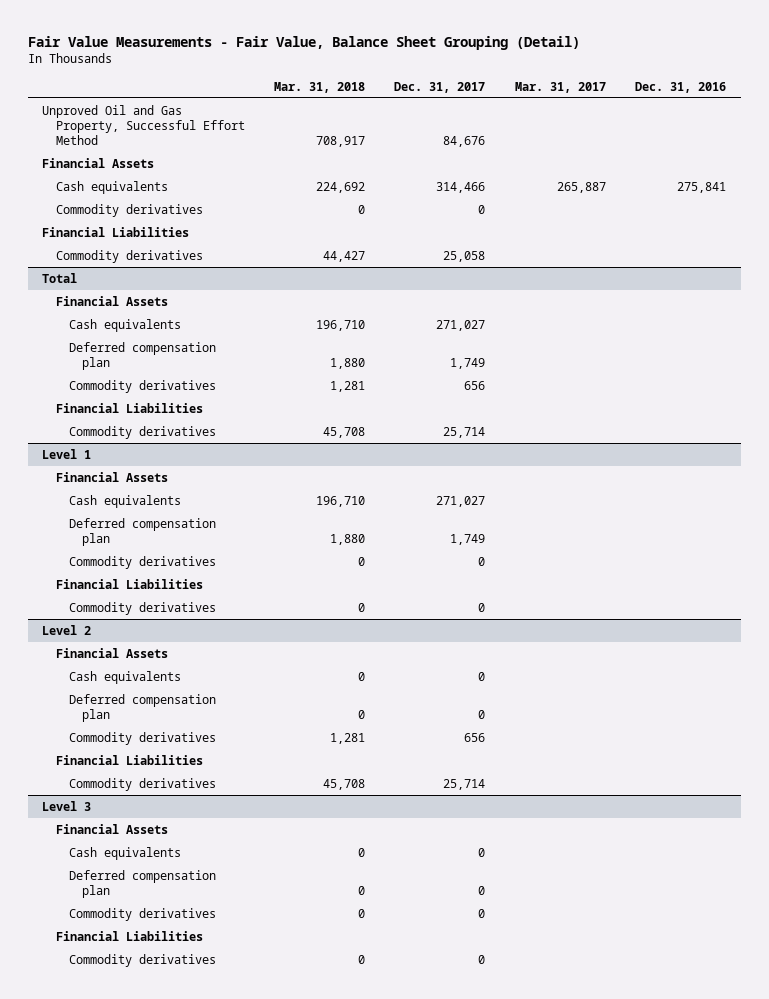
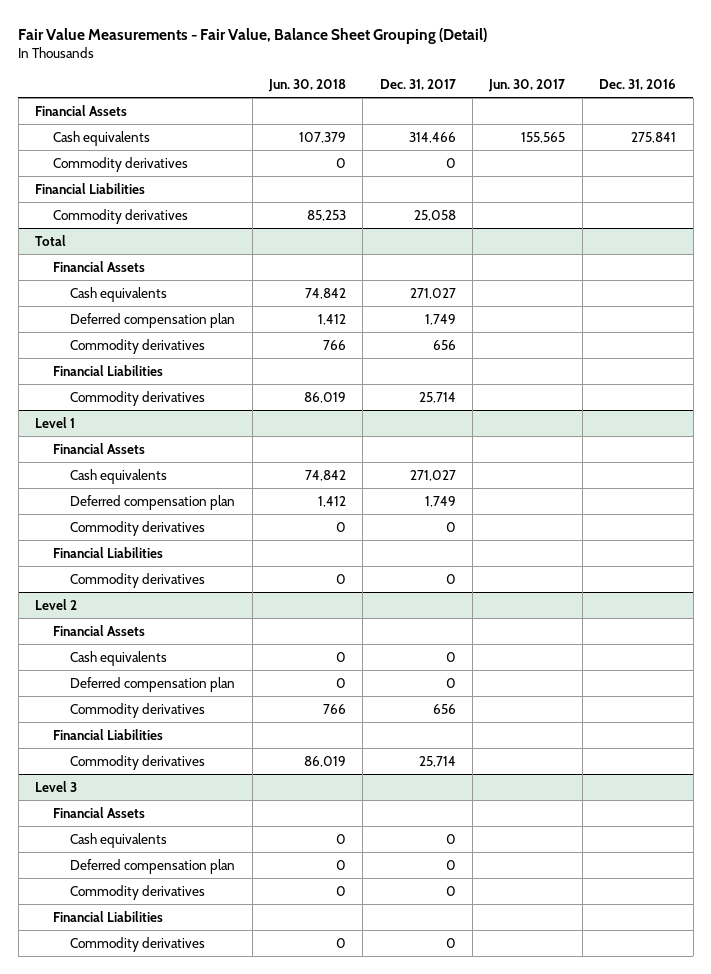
- | Mar. 31, 2018 | Dec. 31, 2017 | Mar. 31, 2017 | Dec. 31, 2016
+ | Jun. 30, 2018 | Dec. 31, 2017 | Jun. 30, 2017 | Dec. 31, 2016
- Unproved Oil and Gas Property, Successful Effort Method | 708,917 | 84,676 | |

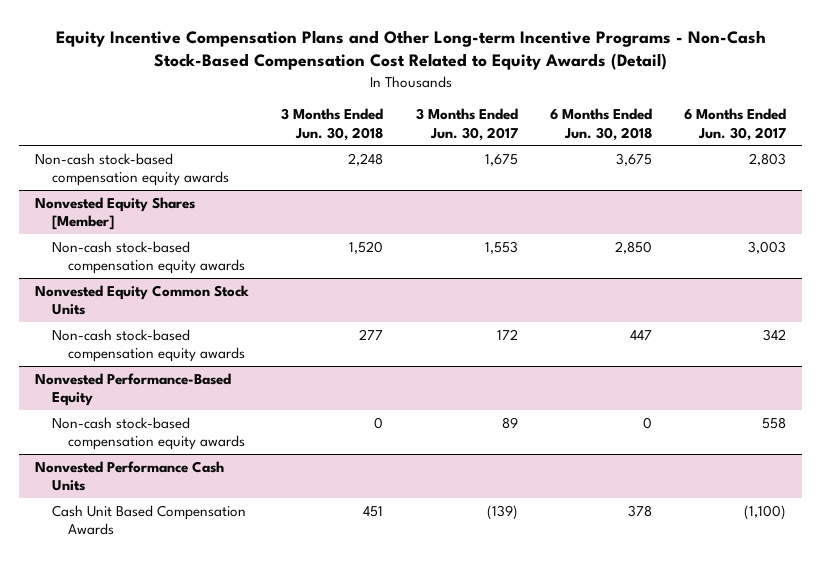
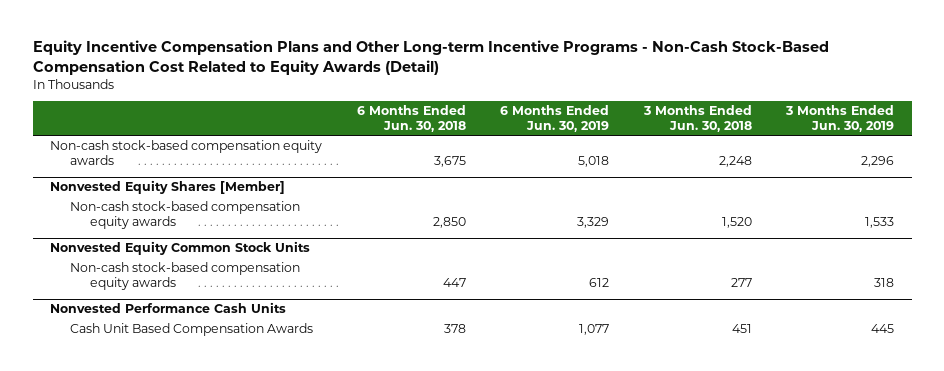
- | 3 Months Ended Jun. 30, 2018 | 3 Months Ended Jun. 30, 2017 | 6 Months Ended Jun. 30, 2018 | 6 Months Ended Jun. 30, 2017
+ | 6 Months Ended Jun. 30, 2018 | 6 Months Ended Jun. 30, 2019 | 3 Months Ended Jun. 30, 2018 | 3 Months Ended Jun. 30, 2019
- Nonvested Performance-Based Equity
- Non-cash stock-based compensation equity awards | 0 | 89 | 0 | 558

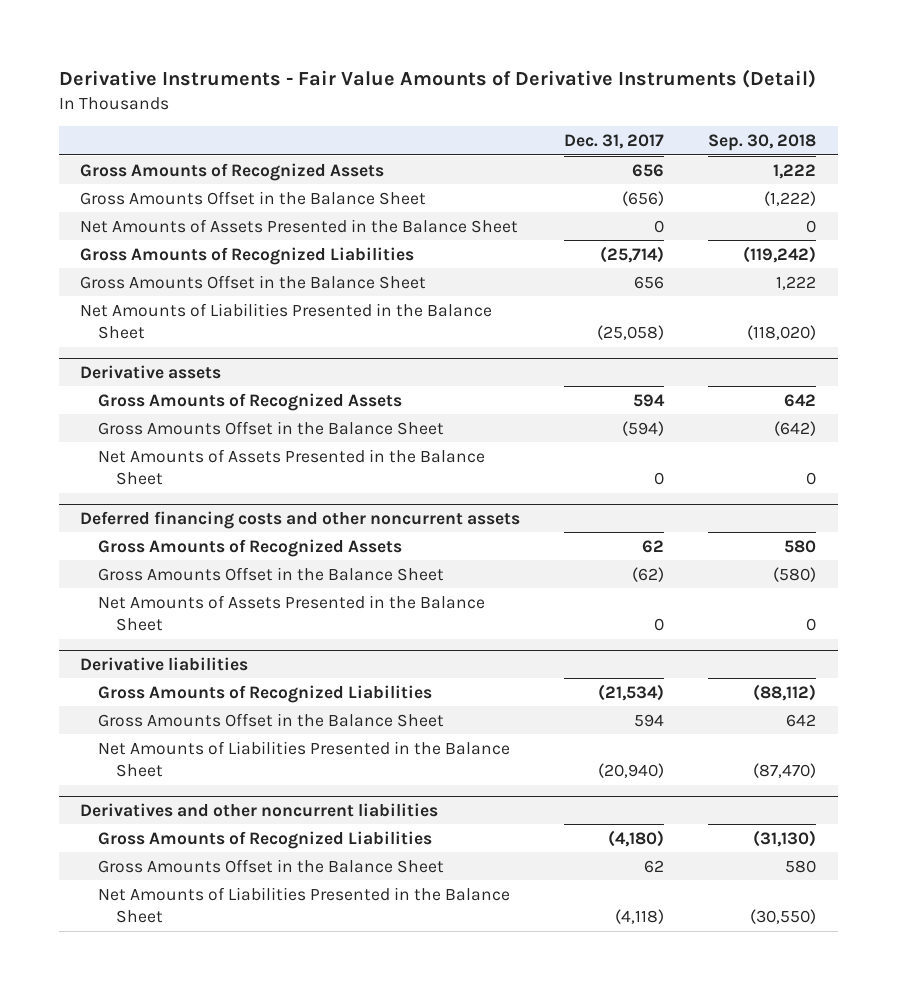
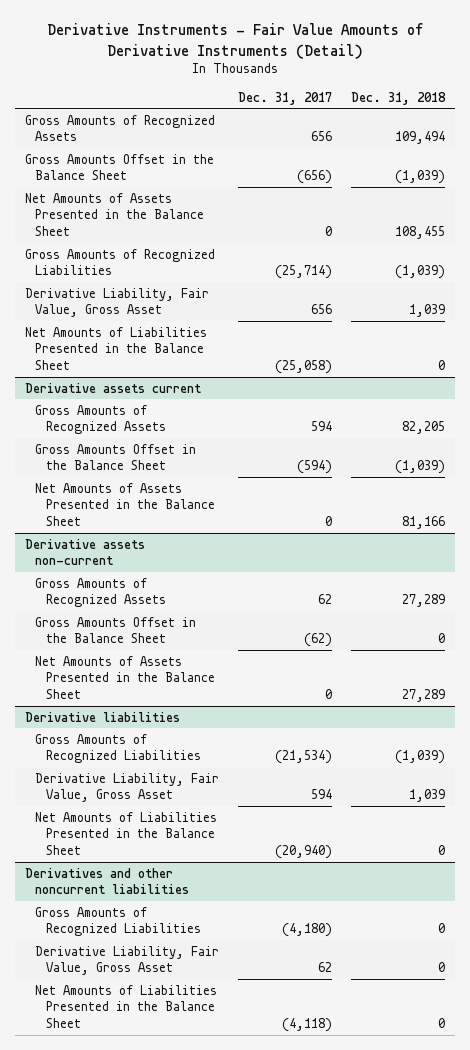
- | Dec. 31, 2017 | Sep. 30, 2018
+ | Dec. 31, 2017 | Dec. 31, 2018
- Gross Amounts Offset in the Balance Sheet | 656 | 1,222
+ Derivative Liability, Fair Value, Gross Asset | 656 | 1,039
- Derivative assets
+ Derivative assets current
- Deferred financing costs and other noncurrent assets
+ Derivative assets non-current
@ Derivative liabilities
- Gross Amounts Offset in the Balance Sheet | 594 | 642
+ Derivative Liability, Fair Value, Gross Asset | 594 | 1,039
@ Derivatives and other noncurrent liabilities
- Gross Amounts Offset in the Balance Sheet | 62 | 580
+ Derivative Liability, Fair Value, Gross Asset | 62 | 0

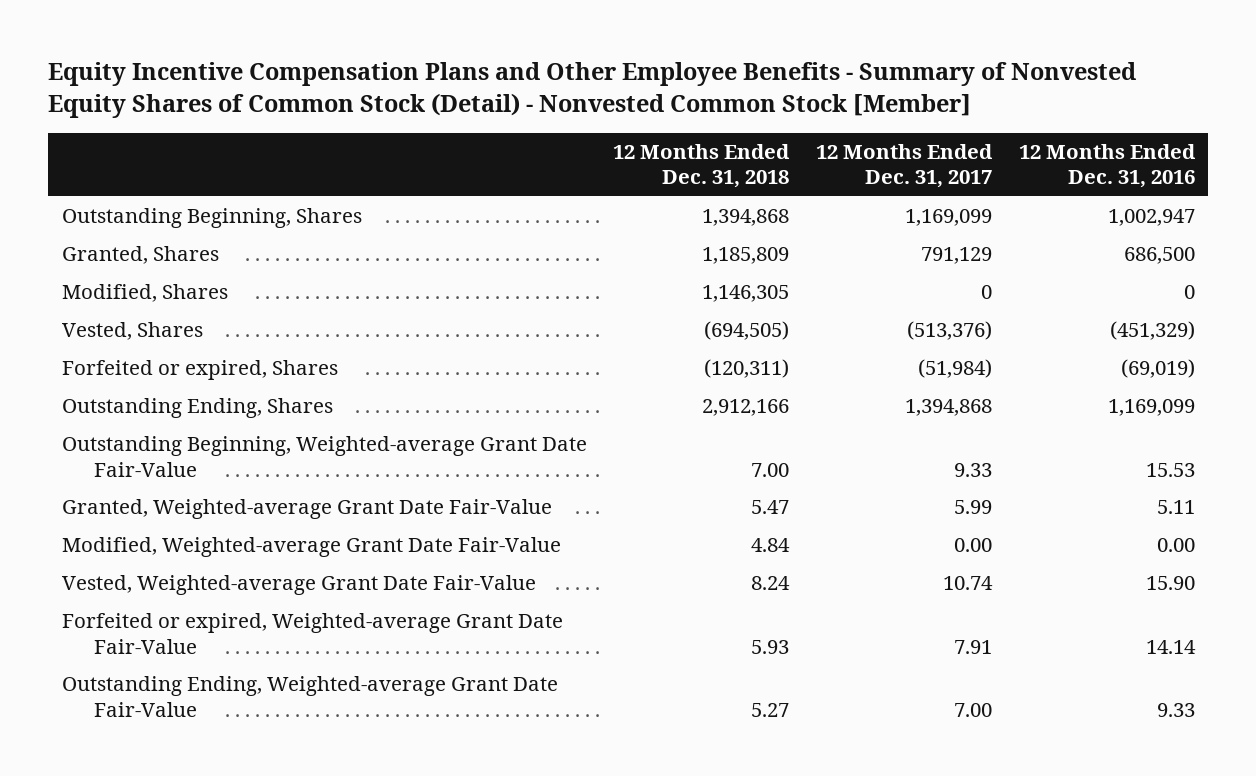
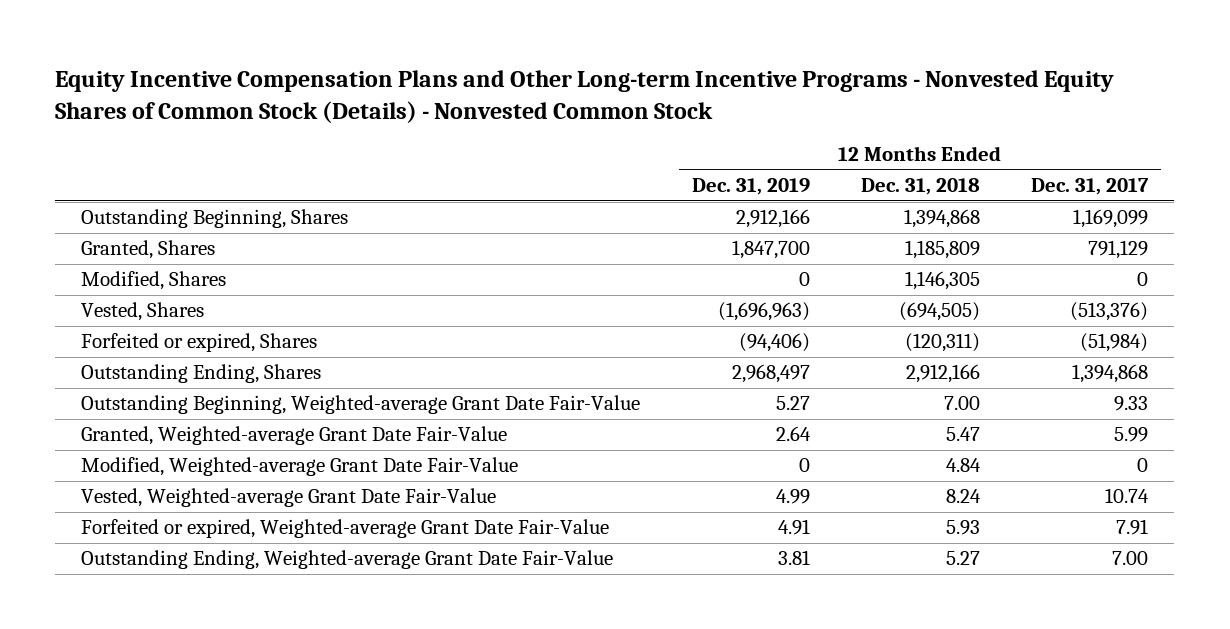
- Equity Incentive Compensation Plans and Other Employee Benefits - Summary of Nonvested Equity Shares of Common Stock (Detail) - Nonvested Common Stock [Member]
+ Equity Incentive Compensation Plans and Other Long-term Incentive Programs - Nonvested Equity Shares of Common Stock (Details) - Nonvested Common Stock
- | 12 Months Ended Dec. 31, 2018 | 12 Months Ended Dec. 31, 2017 | 12 Months Ended Dec. 31, 2016
+ | 12 Months Ended Dec. 31, 2019 | 12 Months Ended Dec. 31, 2018 | 12 Months Ended Dec. 31, 2017
- Modified, Weighted-average Grant Date Fair-Value | 4.84 | 0.00 | 0.00
+ Modified, Weighted-average Grant Date Fair-Value | 0 | 4.84 | 0

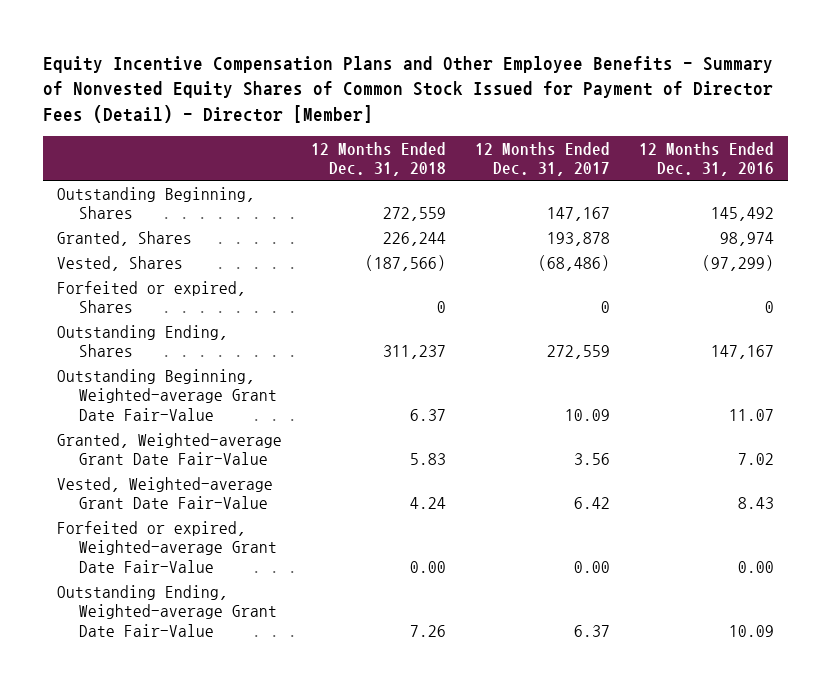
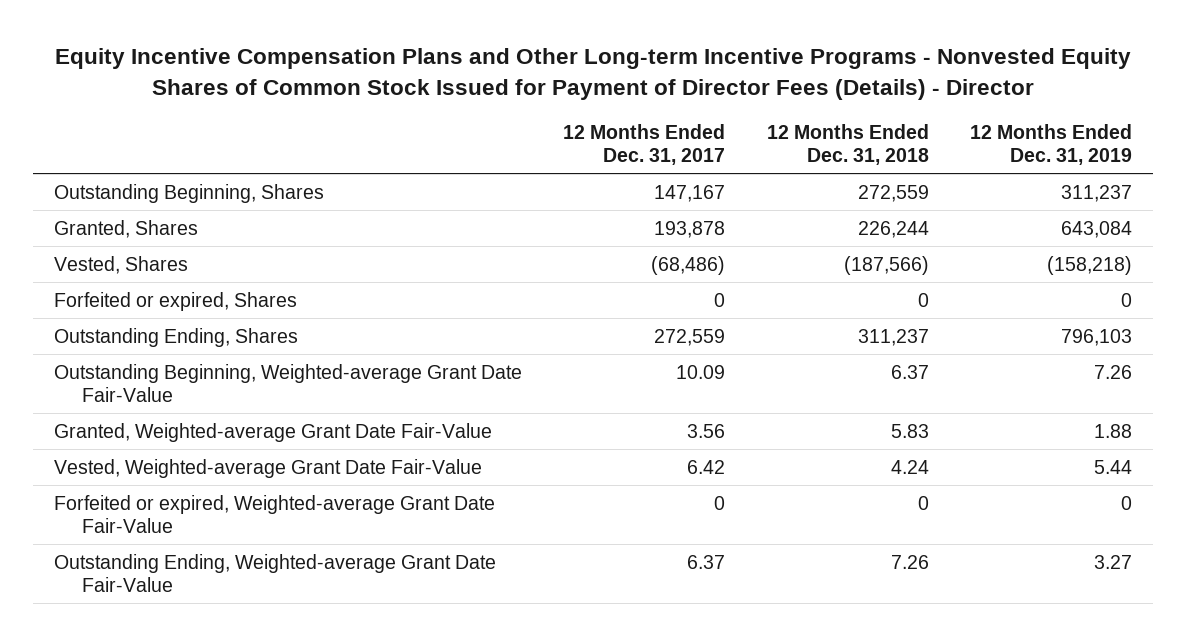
- Equity Incentive Compensation Plans and Other Employee Benefits - Summary of Nonvested Equity Shares of Common Stock Issued for Payment of Director Fees (Detail) - Director [Member]
+ Equity Incentive Compensation Plans and Other Long-term Incentive Programs - Nonvested Equity Shares of Common Stock Issued for Payment of Director Fees (Details) - Director
- | 12 Months Ended Dec. 31, 2018 | 12 Months Ended Dec. 31, 2017 | 12 Months Ended Dec. 31, 2016
+ | 12 Months Ended Dec. 31, 2017 | 12 Months Ended Dec. 31, 2018 | 12 Months Ended Dec. 31, 2019
- Forfeited or expired, Weighted-average Grant Date Fair-Value | 0.00 | 0.00 | 0.00
+ Forfeited or expired, Weighted-average Grant Date Fair-Value | 0 | 0 | 0

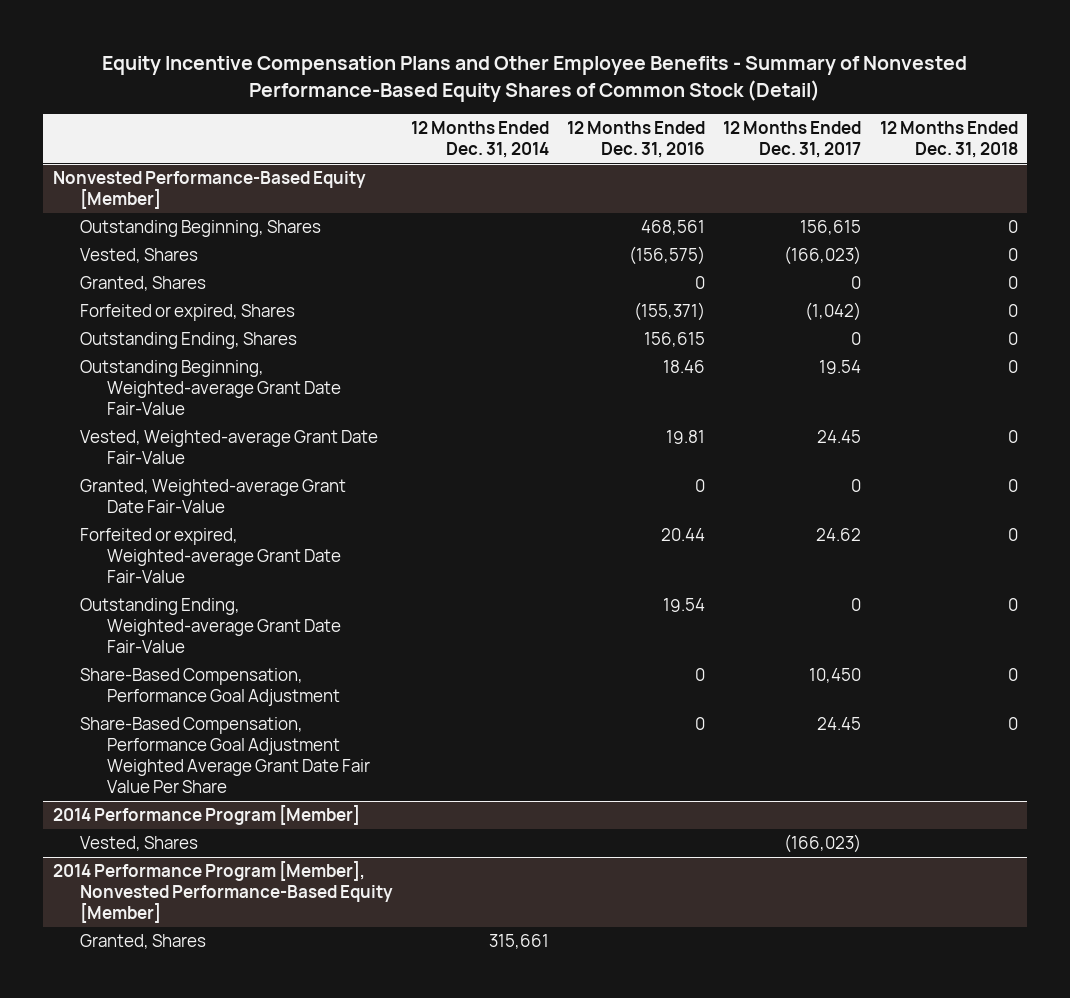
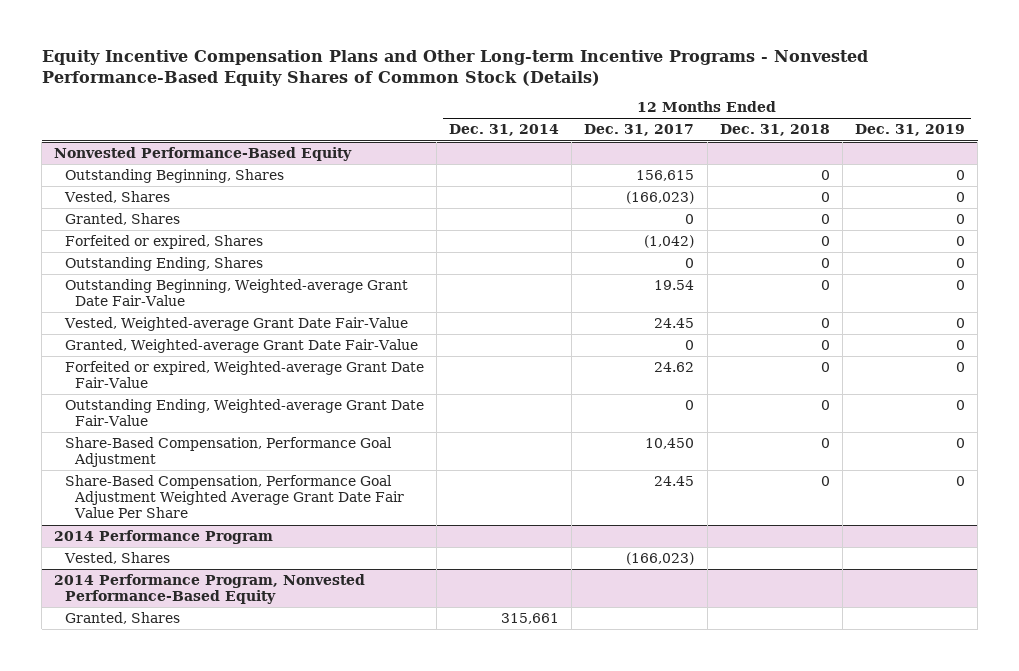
- Equity Incentive Compensation Plans and Other Employee Benefits - Summary of Nonvested Performance-Based Equity Shares of Common Stock (Detail)
+ Equity Incentive Compensation Plans and Other Long-term Incentive Programs - Nonvested Performance-Based Equity Shares of Common Stock (Details)
- | 12 Months Ended Dec. 31, 2014 | 12 Months Ended Dec. 31, 2016 | 12 Months Ended Dec. 31, 2017 | 12 Months Ended Dec. 31, 2018
+ | 12 Months Ended Dec. 31, 2014 | 12 Months Ended Dec. 31, 2017 | 12 Months Ended Dec. 31, 2018 | 12 Months Ended Dec. 31, 2019
- Nonvested Performance-Based Equity [Member]
+ Nonvested Performance-Based Equity
- 2014 Performance Program [Member]
+ 2014 Performance Program
- 2014 Performance Program [Member], Nonvested Performance-Based Equity [Member]
+ 2014 Performance Program, Nonvested Performance-Based Equity

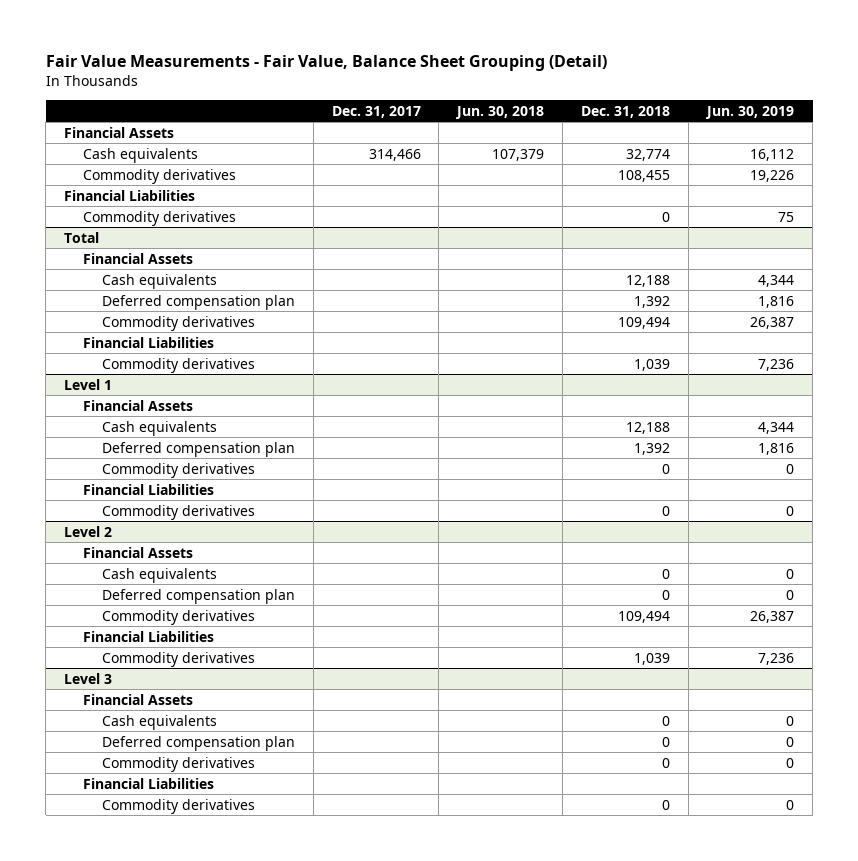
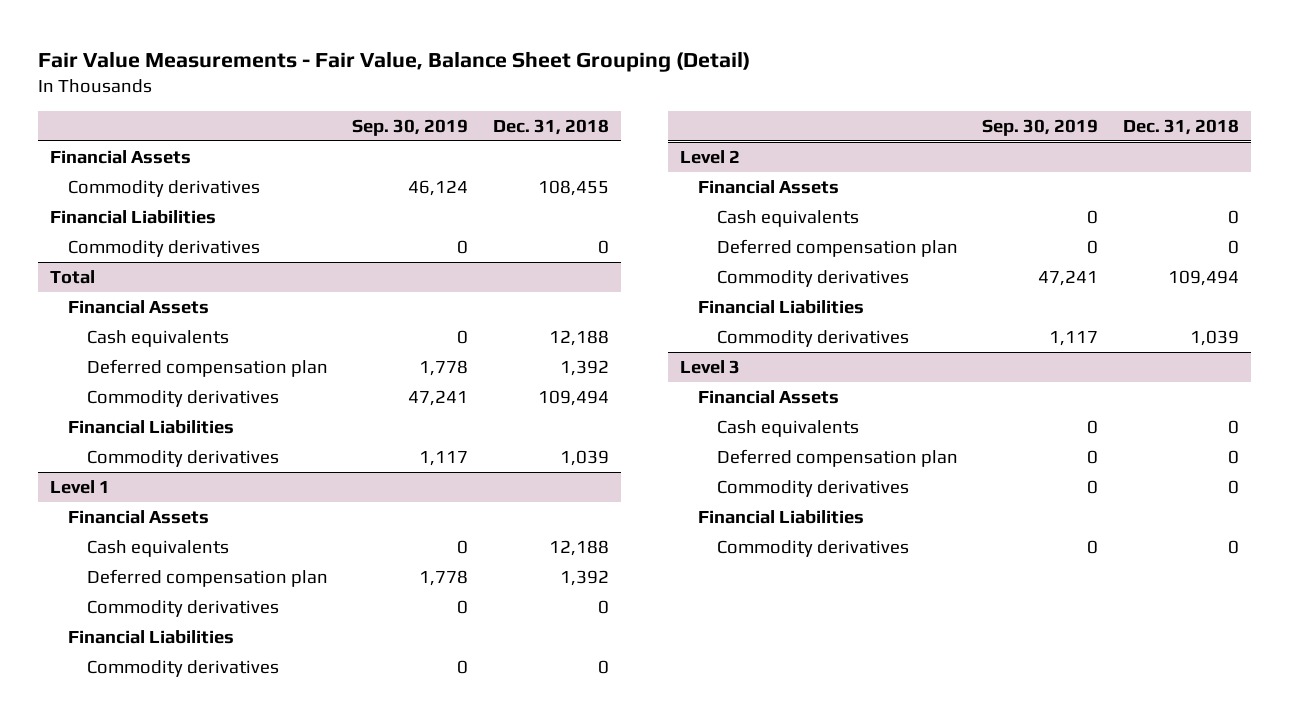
- | Dec. 31, 2017 | Jun. 30, 2018 | Dec. 31, 2018 | Jun. 30, 2019
+ | Sep. 30, 2019 | Dec. 31, 2018
- Cash equivalents | 314,466 | 107,379 | 32,774 | 16,112

